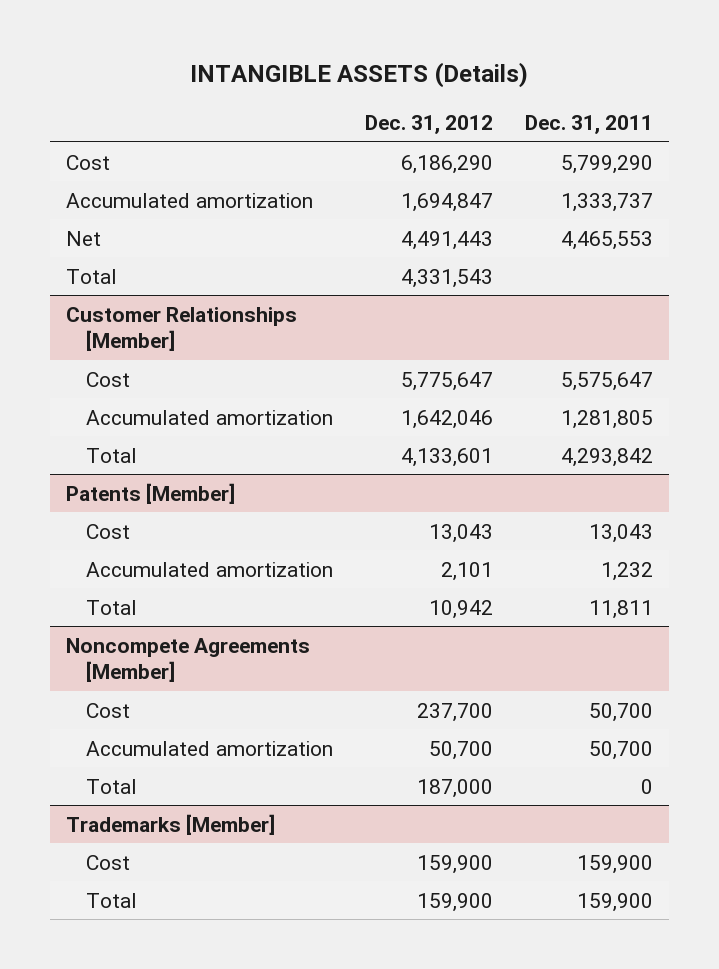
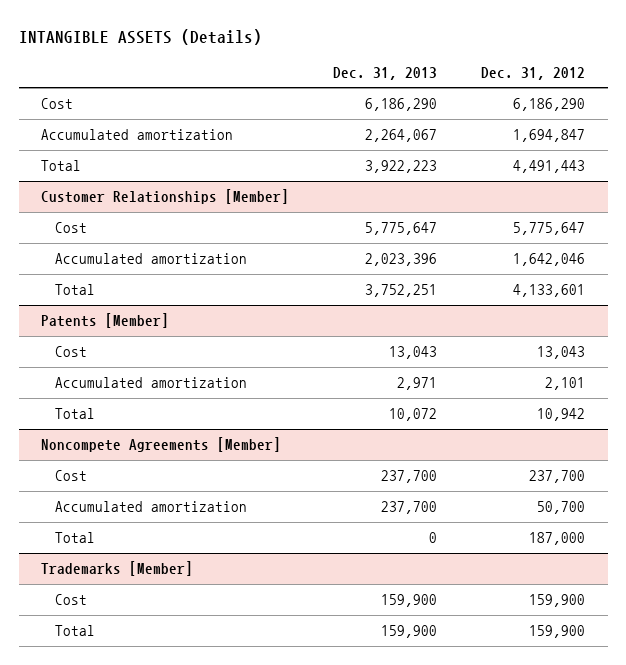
- | Dec. 31, 2012 | Dec. 31, 2011
+ | Dec. 31, 2013 | Dec. 31, 2012
- Net | 4,491,443 | 4,465,553
- Total | 4,331,543 |
+ Total | 3,922,223 | 4,491,443

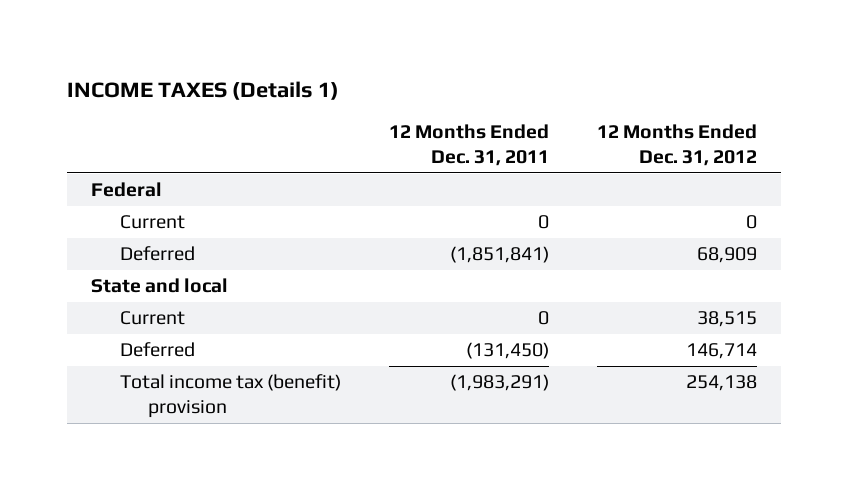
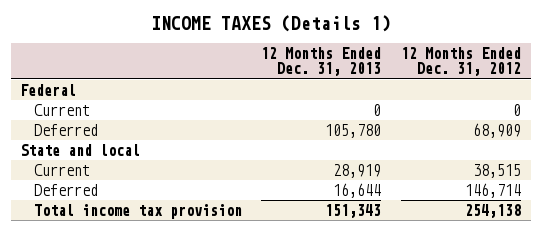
- | 12 Months Ended Dec. 31, 2011 | 12 Months Ended Dec. 31, 2012
+ | 12 Months Ended Dec. 31, 2013 | 12 Months Ended Dec. 31, 2012
- Total income tax (benefit) provision | (1,983,291) | 254,138
+ Total income tax provision | 151,343 | 254,138

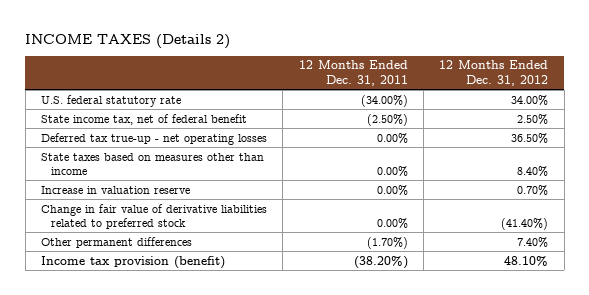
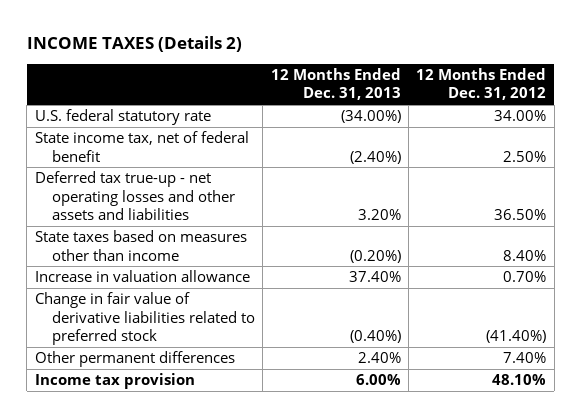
- | 12 Months Ended Dec. 31, 2011 | 12 Months Ended Dec. 31, 2012
+ | 12 Months Ended Dec. 31, 2013 | 12 Months Ended Dec. 31, 2012
- Deferred tax true-up - net operating losses | 0.00% | 36.50%
+ Deferred tax true-up - net operating losses and other assets and liabilities | 3.20% | 36.50%
- Increase in valuation reserve | 0.00% | 0.70%
+ Increase in valuation allowance | 37.40% | 0.70%
- Income tax provision (benefit) | (38.20%) | 48.10%
+ Income tax provision | 6.00% | 48.10%

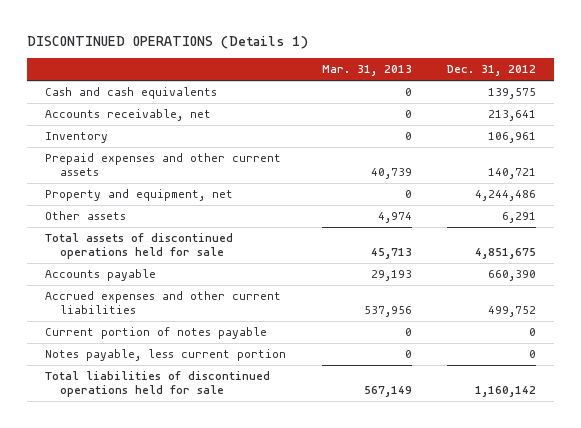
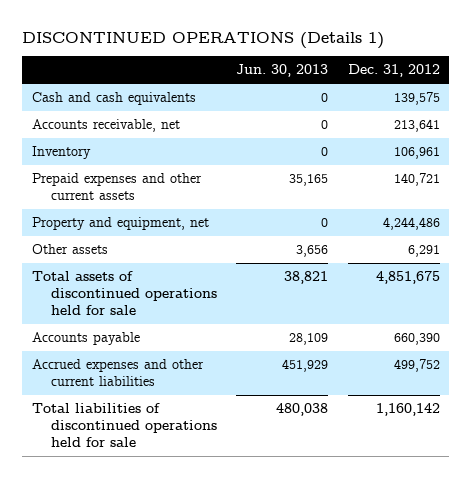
- | Mar. 31, 2013 | Dec. 31, 2012
+ | Jun. 30, 2013 | Dec. 31, 2012
- Current portion of notes payable | 0 | 0
- Notes payable, less current portion | 0 | 0

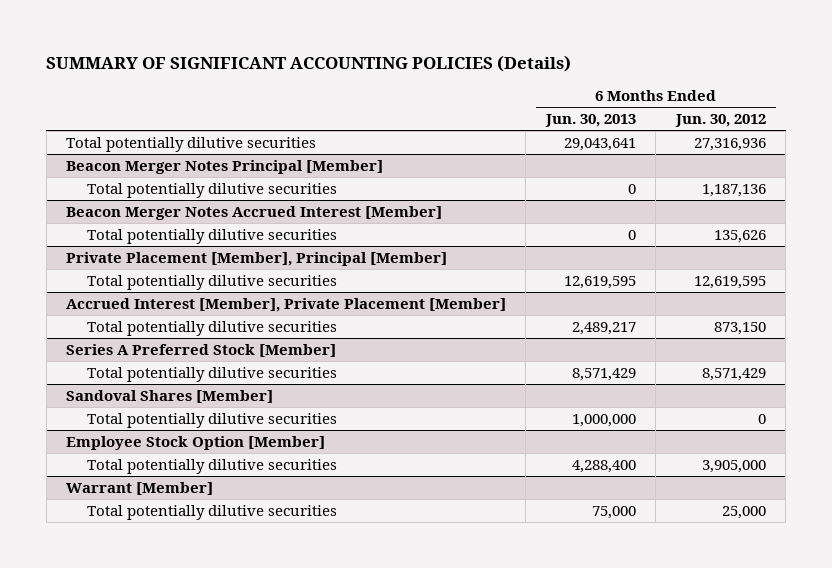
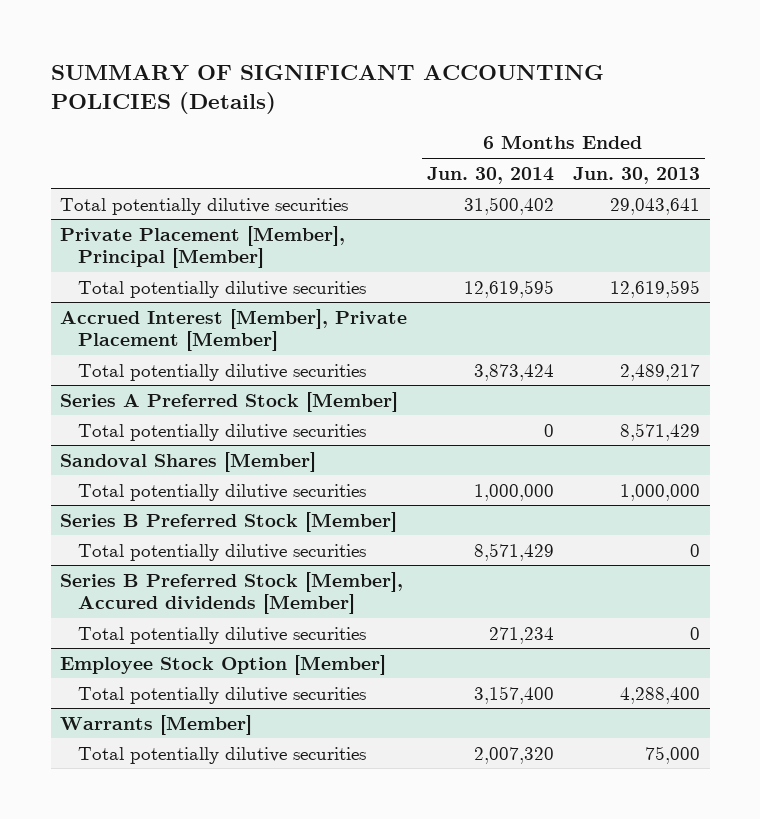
- | 6 Months Ended Jun. 30, 2013 | 6 Months Ended Jun. 30, 2012
+ | 6 Months Ended Jun. 30, 2014 | 6 Months Ended Jun. 30, 2013
- Beacon Merger Notes Principal [Member]
- Total potentially dilutive securities | 0 | 1,187,136
- Beacon Merger Notes Accrued Interest [Member]
- Total potentially dilutive securities | 0 | 135,626
+ Series B Preferred Stock [Member]
+ Total potentially dilutive securities | 8,571,429 | 0
+ Series B Preferred Stock [Member], Accured dividends [Member]
+ Total potentially dilutive securities | 271,234 | 0
- Warrant [Member]
+ Warrants [Member]

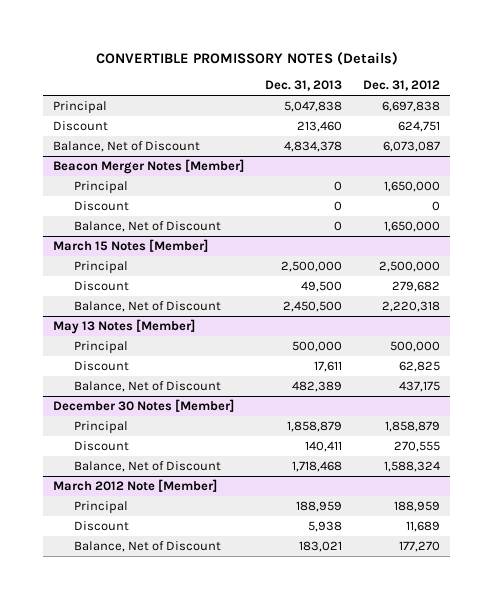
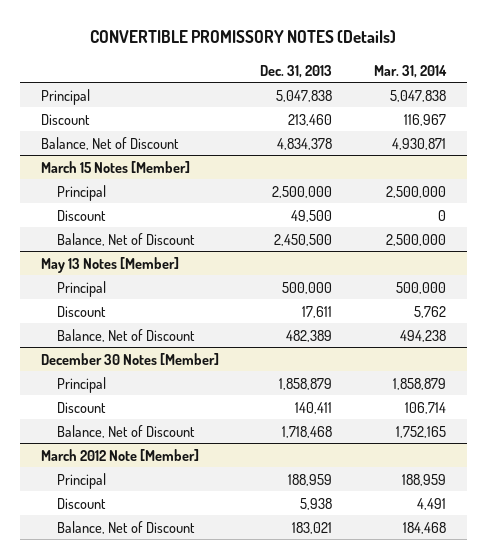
- | Dec. 31, 2013 | Dec. 31, 2012
+ | Dec. 31, 2013 | Mar. 31, 2014
- Beacon Merger Notes [Member]
- Principal | 0 | 1,650,000
- Discount | 0 | 0
- Balance, Net of Discount | 0 | 1,650,000

